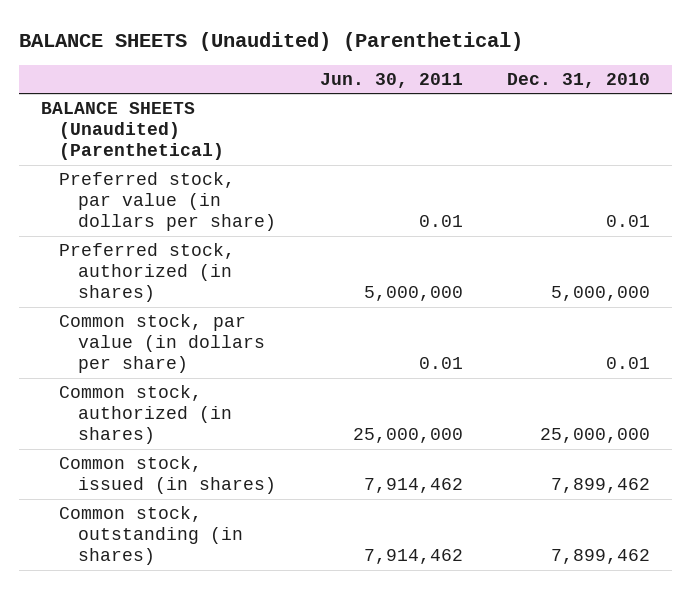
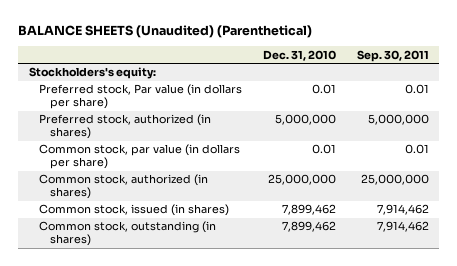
- | Jun. 30, 2011 | Dec. 31, 2010
+ | Dec. 31, 2010 | Sep. 30, 2011
- BALANCE SHEETS (Unaudited) (Parenthetical)
- Preferred stock, par value (in dollars per share) | 0.01 | 0.01
+ Stockholders's equity:
+ Preferred stock, Par value (in dollars per share) | 0.01 | 0.01

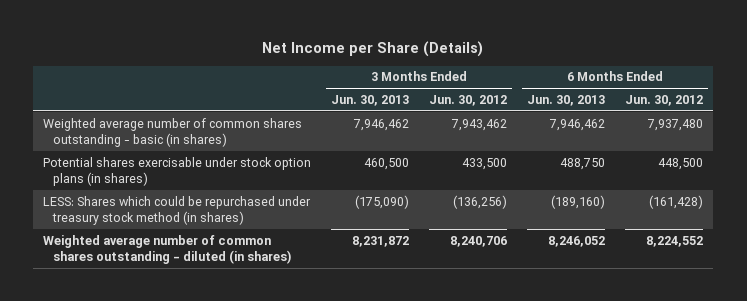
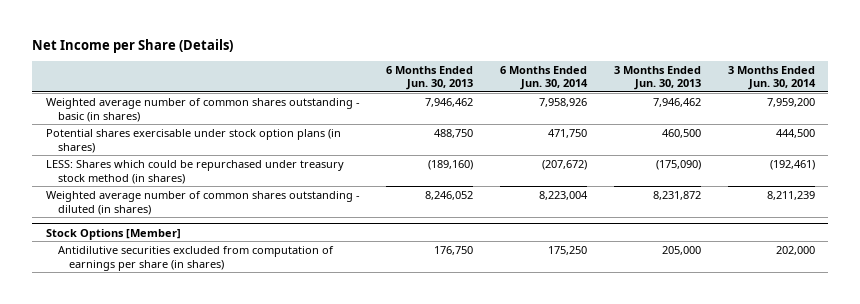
- | 3 Months Ended Jun. 30, 2013 | 3 Months Ended Jun. 30, 2012 | 6 Months Ended Jun. 30, 2013 | 6 Months Ended Jun. 30, 2012
+ | 6 Months Ended Jun. 30, 2013 | 6 Months Ended Jun. 30, 2014 | 3 Months Ended Jun. 30, 2013 | 3 Months Ended Jun. 30, 2014
+ Stock Options [Member]
+ Antidilutive securities excluded from computation of earnings per share (in shares) | 176,750 | 175,250 | 205,000 | 202,000

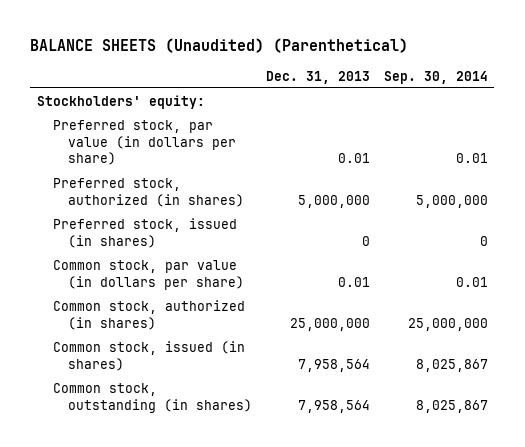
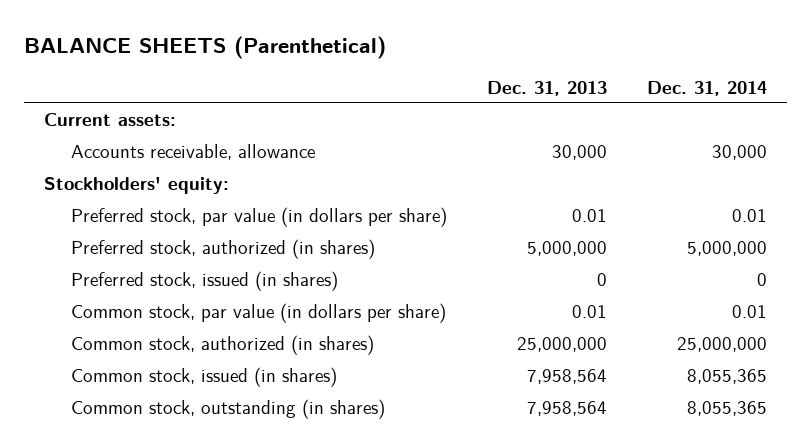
- BALANCE SHEETS (Unaudited) (Parenthetical)
+ BALANCE SHEETS (Parenthetical)
- | Dec. 31, 2013 | Sep. 30, 2014
+ | Dec. 31, 2013 | Dec. 31, 2014
+ Current assets:
+ Accounts receivable, allowance | 30,000 | 30,000

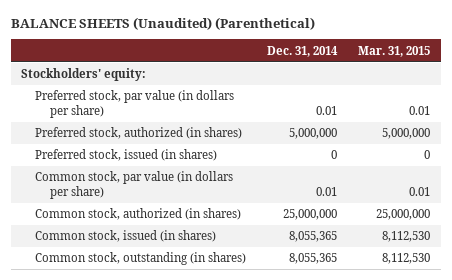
- BALANCE SHEETS (Parenthetical)
+ BALANCE SHEETS (Unaudited) (Parenthetical)
- | Dec. 31, 2013 | Dec. 31, 2014
+ | Dec. 31, 2014 | Mar. 31, 2015
- Current assets:
- Accounts receivable, allowance | 30,000 | 30,000

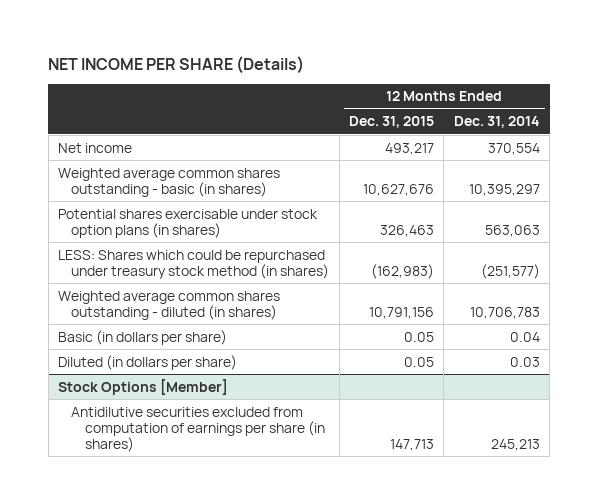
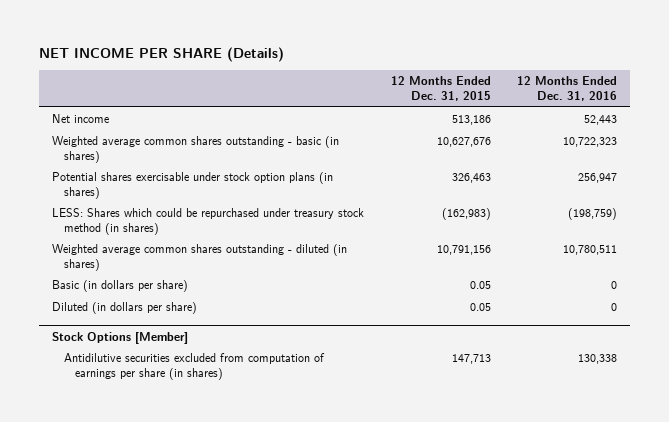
- | 12 Months Ended Dec. 31, 2015 | 12 Months Ended Dec. 31, 2014
+ | 12 Months Ended Dec. 31, 2015 | 12 Months Ended Dec. 31, 2016
- Net income | 493,217 | 370,554
+ Net income | 513,186 | 52,443

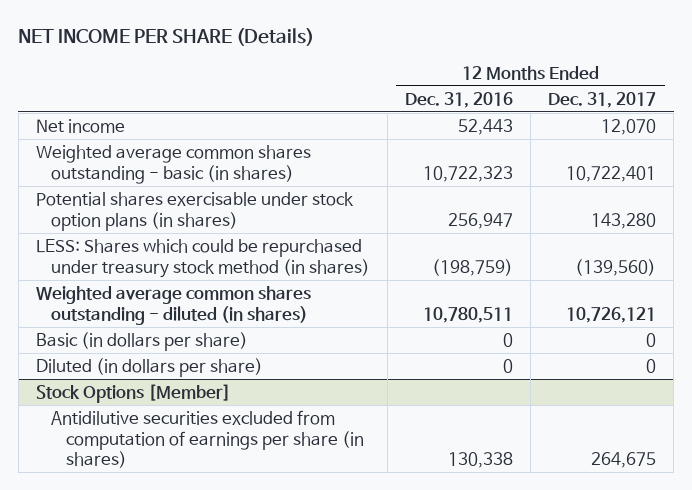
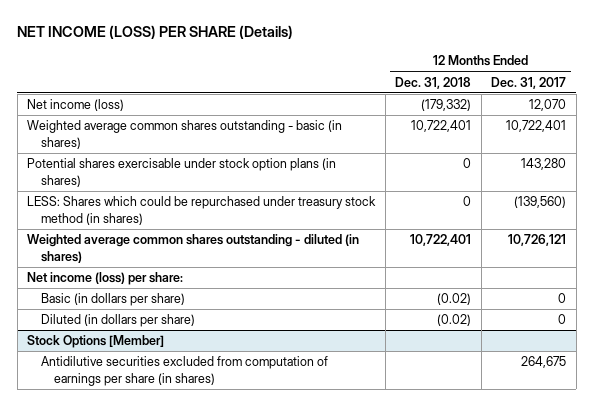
- NET INCOME PER SHARE (Details)
+ NET INCOME (LOSS) PER SHARE (Details)
- | 12 Months Ended Dec. 31, 2016 | 12 Months Ended Dec. 31, 2017
+ | 12 Months Ended Dec. 31, 2018 | 12 Months Ended Dec. 31, 2017
- Net income | 52,443 | 12,070
+ Net income (loss) | (179,332) | 12,070
+ Net income (loss) per share:

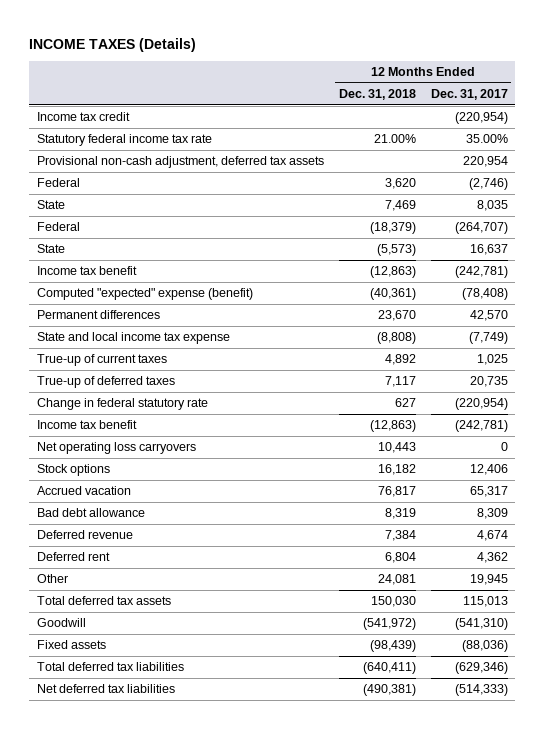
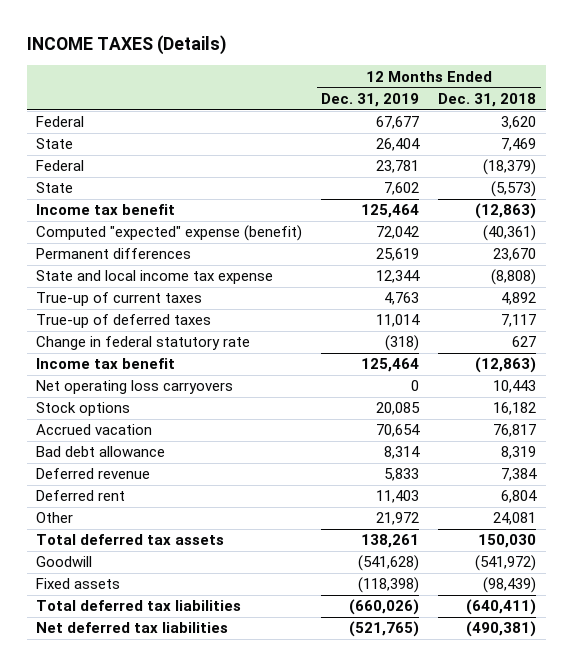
- | 12 Months Ended Dec. 31, 2018 | 12 Months Ended Dec. 31, 2017
+ | 12 Months Ended Dec. 31, 2019 | 12 Months Ended Dec. 31, 2018
- Income tax credit | | (220,954)
- Statutory federal income tax rate | 21.00% | 35.00%
- Provisional non-cash adjustment, deferred tax assets | | 220,954

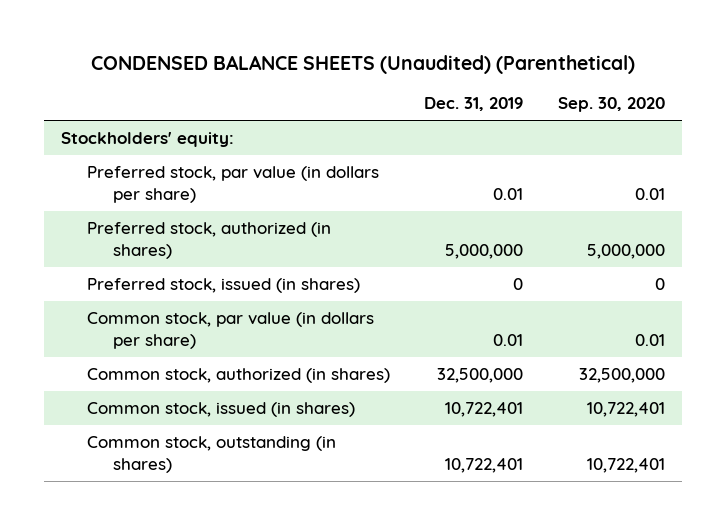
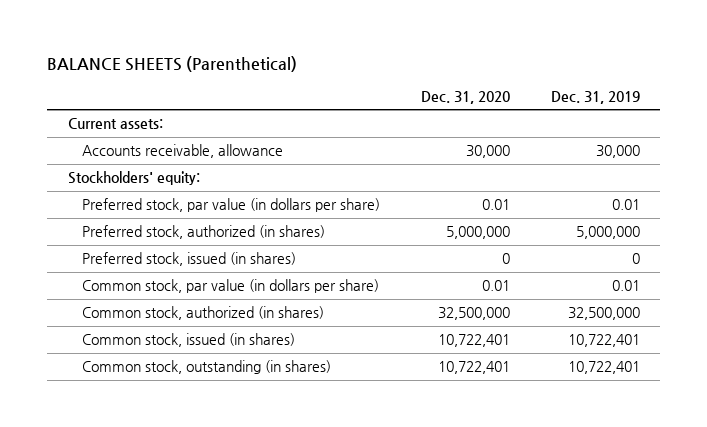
- CONDENSED BALANCE SHEETS (Unaudited) (Parenthetical)
+ BALANCE SHEETS (Parenthetical)
- | Dec. 31, 2019 | Sep. 30, 2020
+ | Dec. 31, 2020 | Dec. 31, 2019
+ Current assets:
+ Accounts receivable, allowance | 30,000 | 30,000

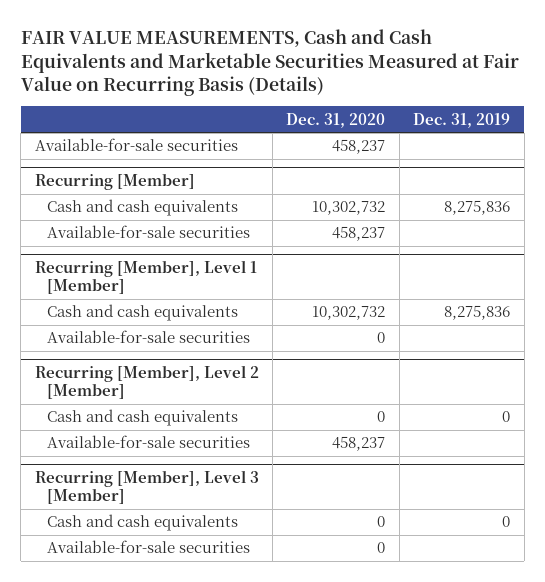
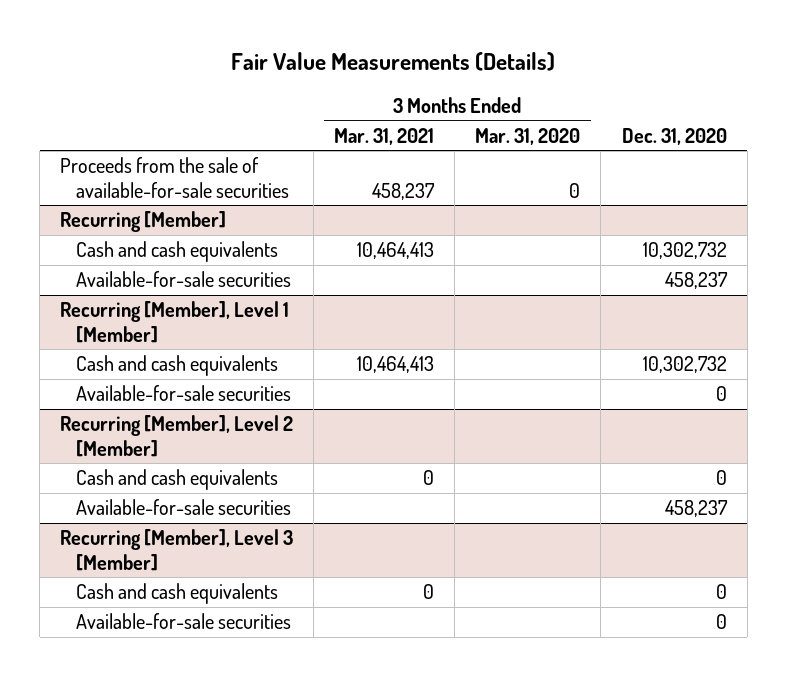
- FAIR VALUE MEASUREMENTS, Cash and Cash Equivalents and Marketable Securities Measured at Fair Value on Recurring Basis (Details)
+ Fair Value Measurements (Details)
- | Dec. 31, 2020 | Dec. 31, 2019
+ | 3 Months Ended Mar. 31, 2021 | 3 Months Ended Mar. 31, 2020 | Dec. 31, 2020
- Available-for-sale securities | 458,237 |
+ Proceeds from the sale of available-for-sale securities | 458,237 | 0 |

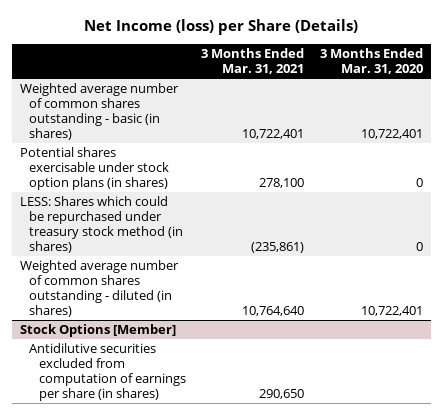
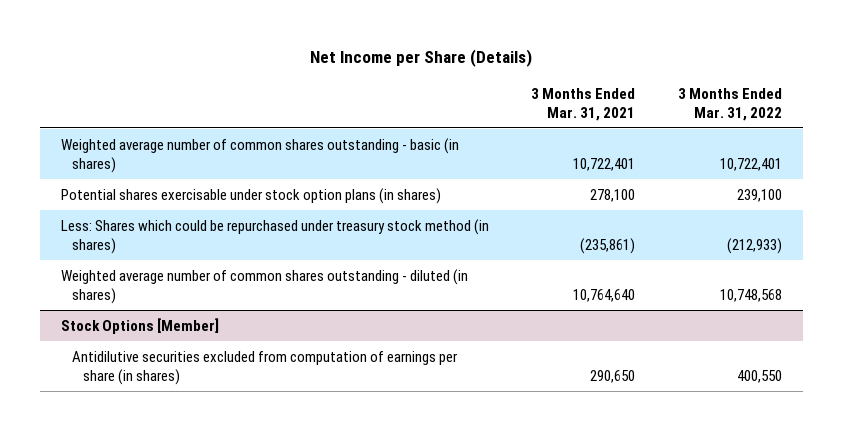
- Net Income (loss) per Share (Details)
+ Net Income per Share (Details)
- | 3 Months Ended Mar. 31, 2021 | 3 Months Ended Mar. 31, 2020
+ | 3 Months Ended Mar. 31, 2021 | 3 Months Ended Mar. 31, 2022
- LESS: Shares which could be repurchased under treasury stock method (in shares) | (235,861) | 0
+ Less: Shares which could be repurchased under treasury stock method (in shares) | (235,861) | (212,933)

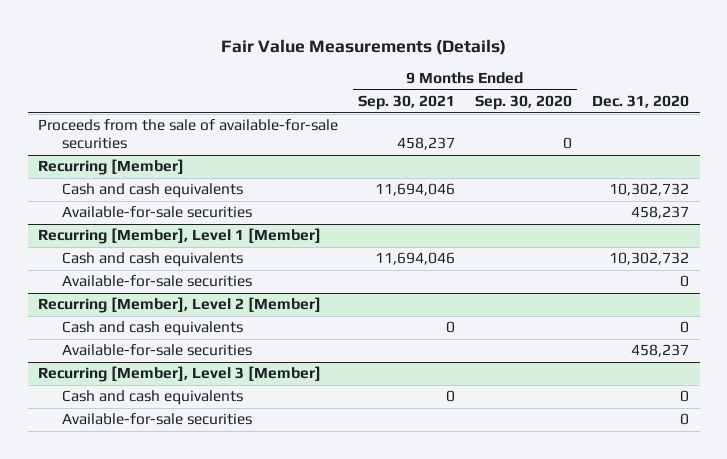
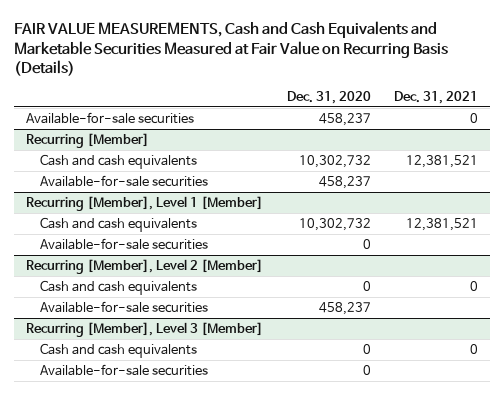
- Fair Value Measurements (Details)
+ FAIR VALUE MEASUREMENTS, Cash and Cash Equivalents and Marketable Securities Measured at Fair Value on Recurring Basis (Details)
- | 9 Months Ended Sep. 30, 2021 | 9 Months Ended Sep. 30, 2020 | Dec. 31, 2020
+ | Dec. 31, 2020 | Dec. 31, 2021
- Proceeds from the sale of available-for-sale securities | 458,237 | 0 |
+ Available-for-sale securities | 458,237 | 0

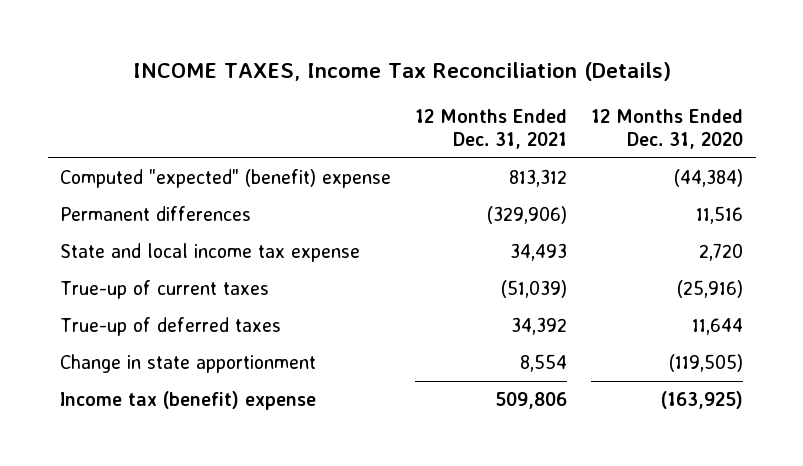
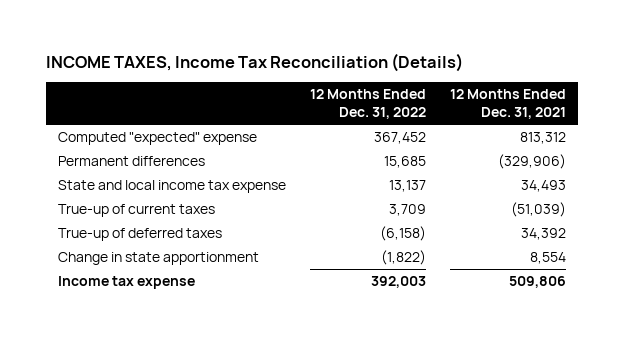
- | 12 Months Ended Dec. 31, 2021 | 12 Months Ended Dec. 31, 2020
+ | 12 Months Ended Dec. 31, 2022 | 12 Months Ended Dec. 31, 2021
- Computed "expected" (benefit) expense | 813,312 | (44,384)
+ Computed "expected" expense | 367,452 | 813,312
- Income tax (benefit) expense | 509,806 | (163,925)
+ Income tax expense | 392,003 | 509,806

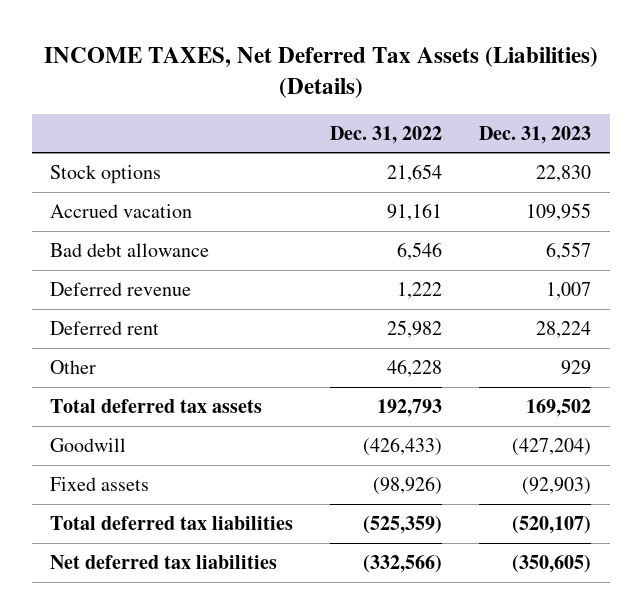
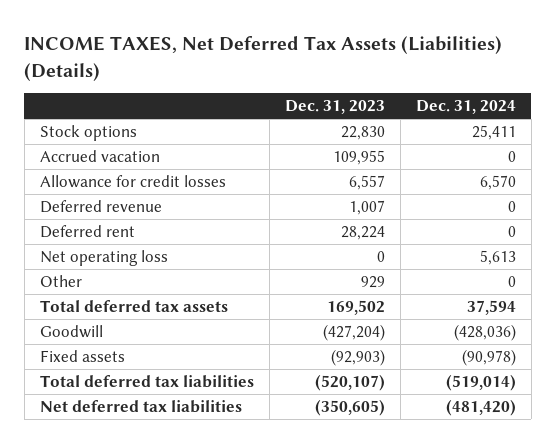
- | Dec. 31, 2022 | Dec. 31, 2023
+ | Dec. 31, 2023 | Dec. 31, 2024
- Bad debt allowance | 6,546 | 6,557
+ Allowance for credit losses | 6,557 | 6,570
+ Net operating loss | 0 | 5,613

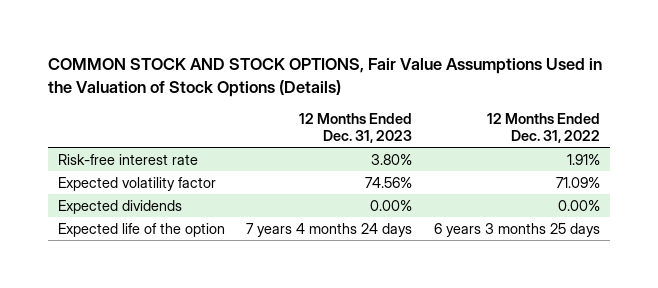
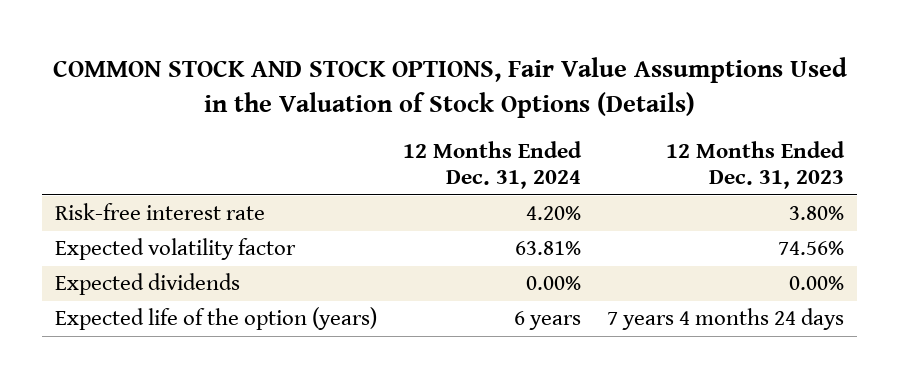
- | 12 Months Ended Dec. 31, 2023 | 12 Months Ended Dec. 31, 2022
+ | 12 Months Ended Dec. 31, 2024 | 12 Months Ended Dec. 31, 2023
- Expected life of the option | 7 years 4 months 24 days | 6 years 3 months 25 days
+ Expected life of the option (years) | 6 years | 7 years 4 months 24 days

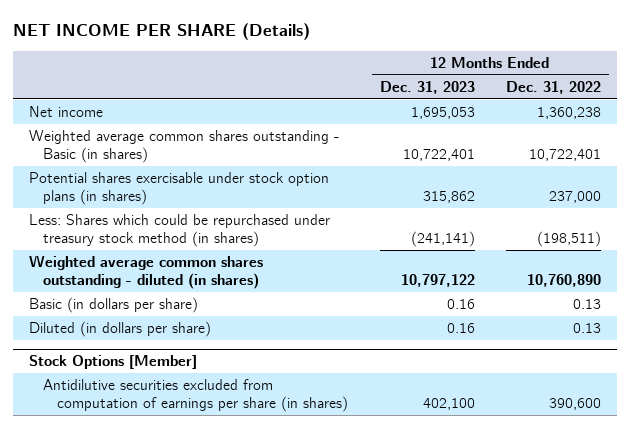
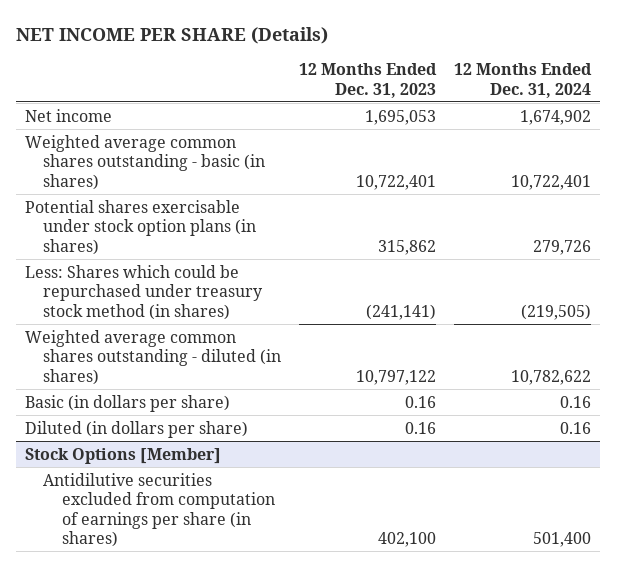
- | 12 Months Ended Dec. 31, 2023 | 12 Months Ended Dec. 31, 2022
+ | 12 Months Ended Dec. 31, 2023 | 12 Months Ended Dec. 31, 2024
- Weighted average common shares outstanding - Basic (in shares) | 10,722,401 | 10,722,401
+ Weighted average common shares outstanding - basic (in shares) | 10,722,401 | 10,722,401

